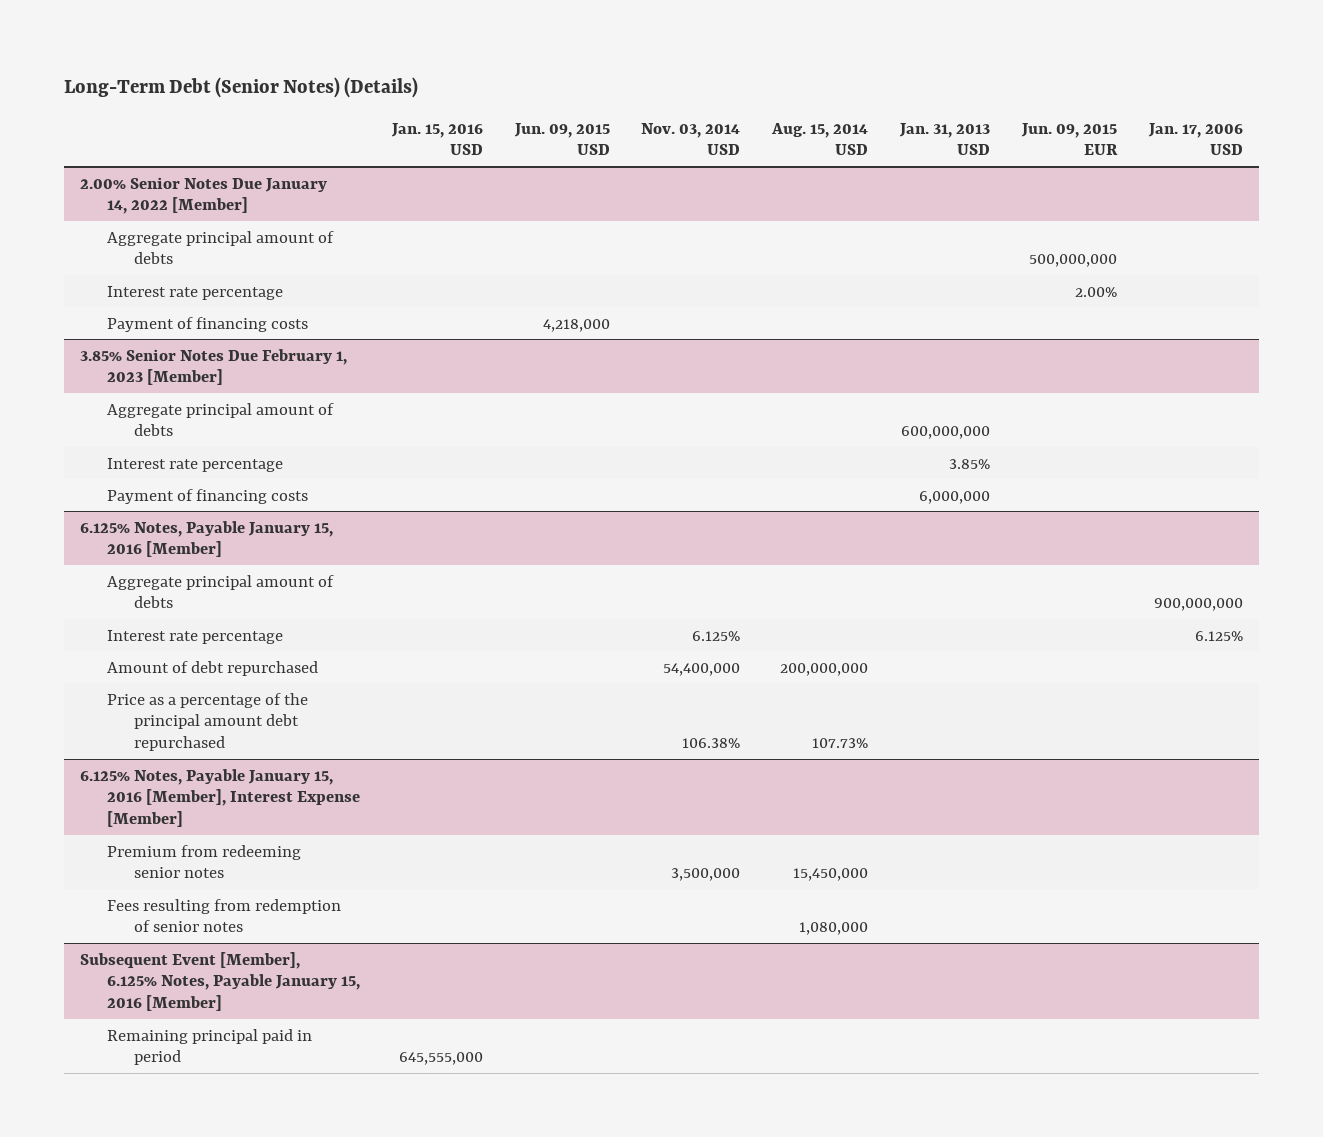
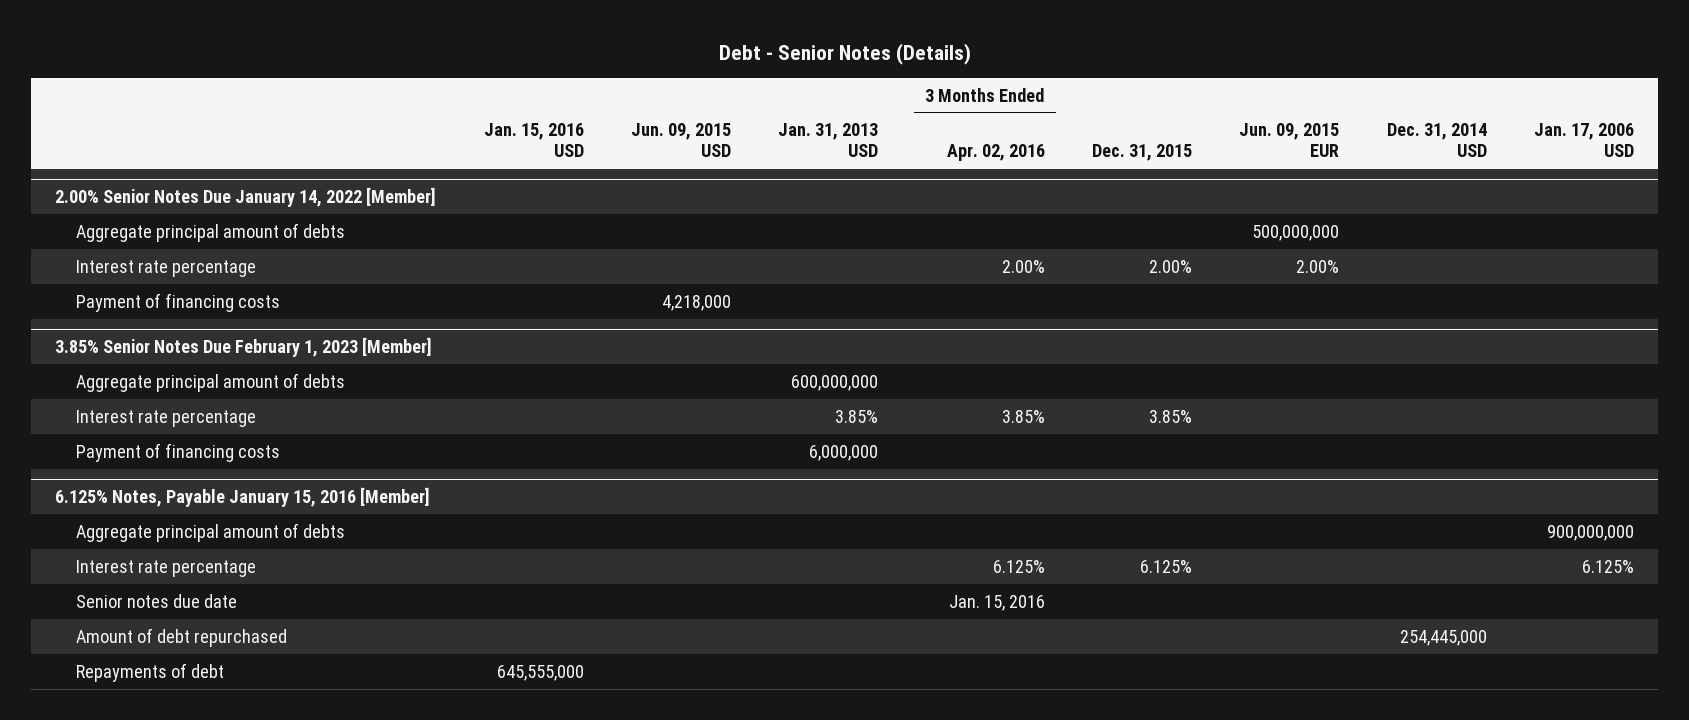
- Long-Term Debt (Senior Notes) (Details)
+ Debt - Senior Notes (Details)
- | Jan. 15, 2016 USD | Jun. 09, 2015 USD | Nov. 03, 2014 USD | Aug. 15, 2014 USD | Jan. 31, 2013 USD | Jun. 09, 2015 EUR | Jan. 17, 2006 USD
+ | Jan. 15, 2016 USD | Jun. 09, 2015 USD | Jan. 31, 2013 USD | 3 Months Ended Apr. 02, 2016 | Dec. 31, 2015 | Jun. 09, 2015 EUR | Dec. 31, 2014 USD | Jan. 17, 2006 USD
@ 6.125% Notes, Payable January 15, 2016 [Member]
+ Senior notes due date | | | | Jan. 15, 2016 | | | |
- Price as a percentage of the principal amount debt repurchased | | | 106.38% | 107.73% | | |
- 6.125% Notes, Payable January 15, 2016 [Member], Interest Expense [Member]
- Premium from redeeming senior notes | | | 3,500,000 | 15,450,000 | | |
- Fees resulting from redemption of senior notes | | | | 1,080,000 | | |
- Subsequent Event [Member], 6.125% Notes, Payable January 15, 2016 [Member]
- Remaining principal paid in period | 645,555,000 | | | | | |
@ 6.125% Notes, Payable January 15, 2016 [Member]
+ Repayments of debt | 645,555,000 | | | | | | |

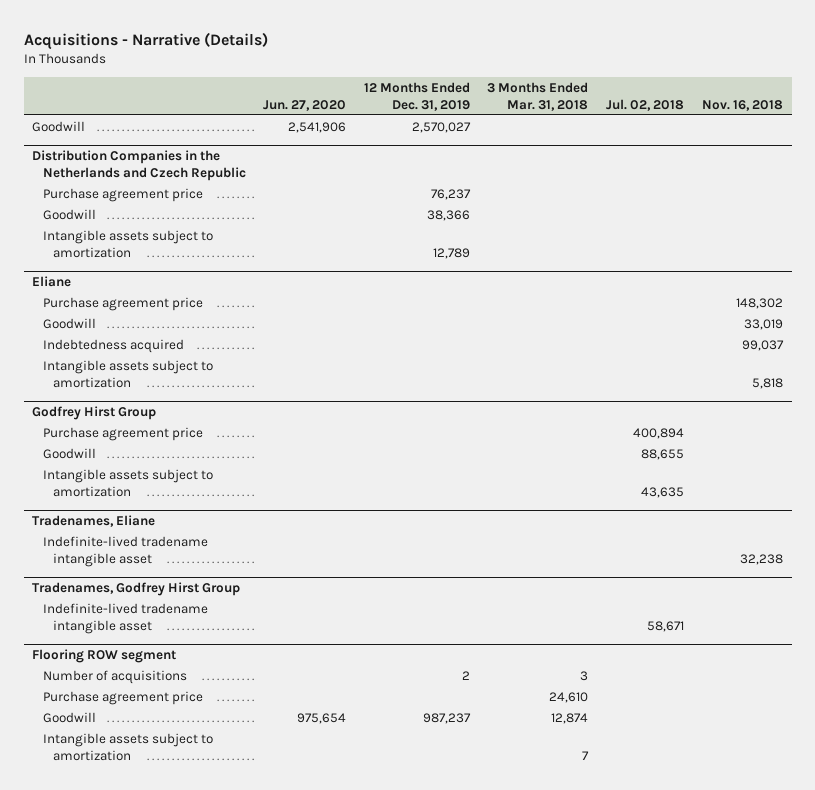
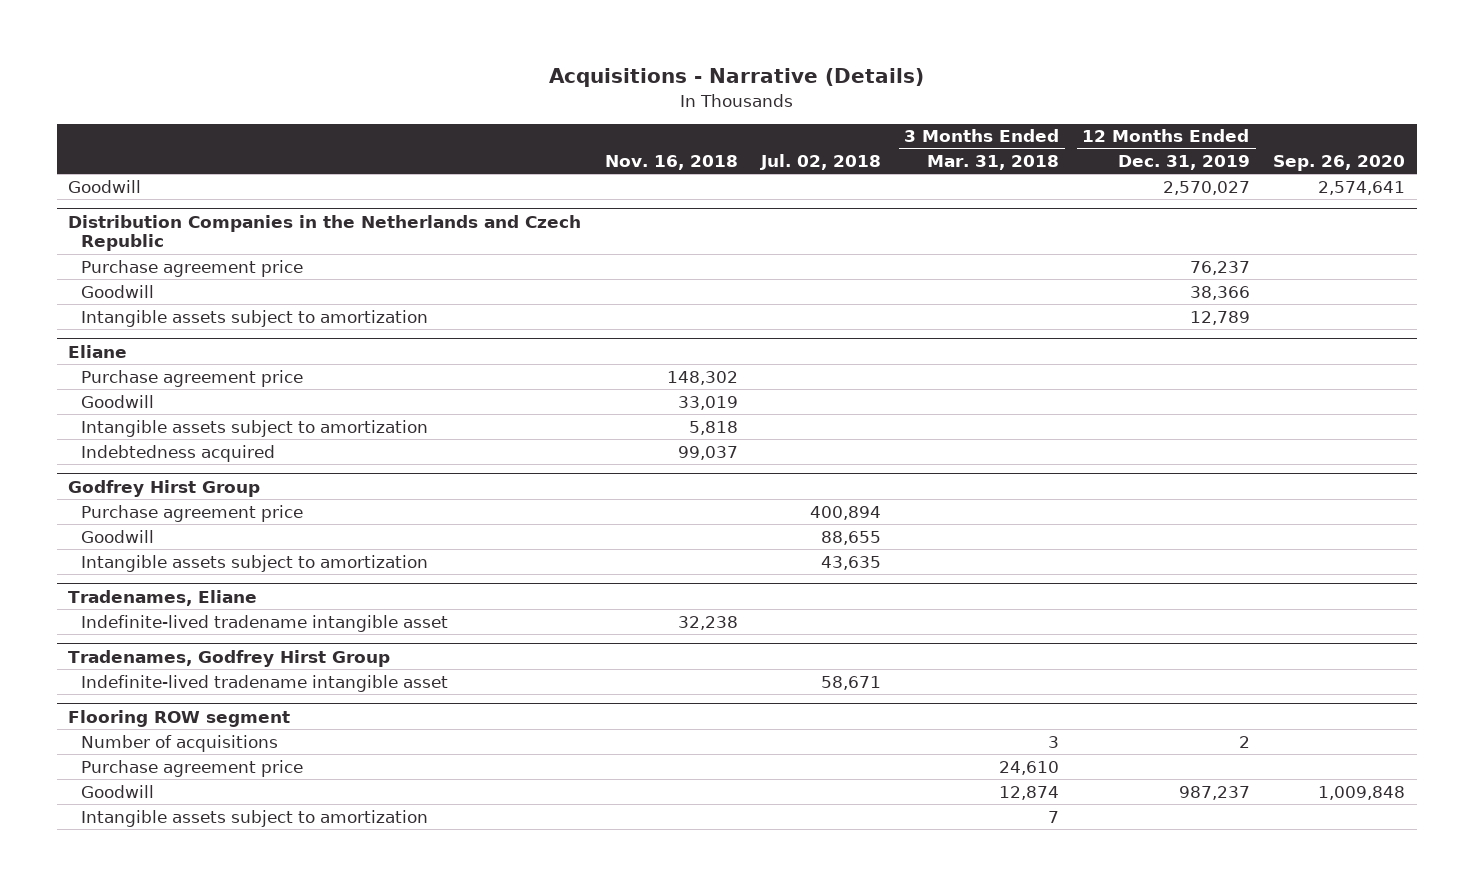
- | Jun. 27, 2020 | 12 Months Ended Dec. 31, 2019 | 3 Months Ended Mar. 31, 2018 | Jul. 02, 2018 | Nov. 16, 2018
+ | Nov. 16, 2018 | Jul. 02, 2018 | 3 Months Ended Mar. 31, 2018 | 12 Months Ended Dec. 31, 2019 | Sep. 26, 2020
@ Eliane
moved down: Indebtedness acquired | 99,037 | | | |

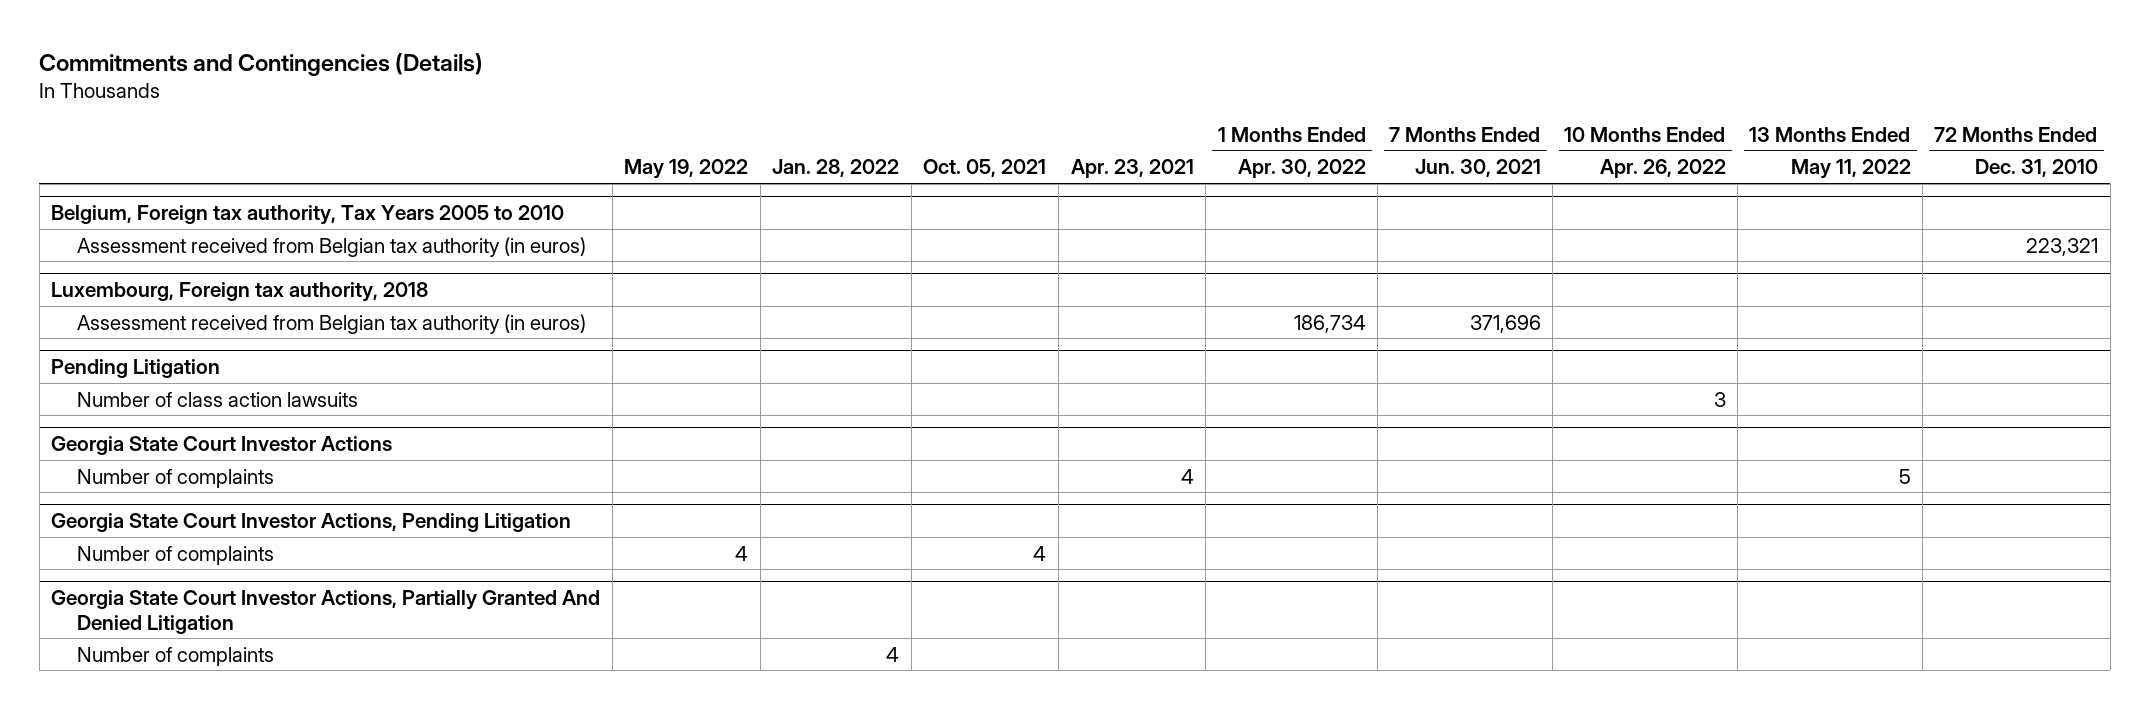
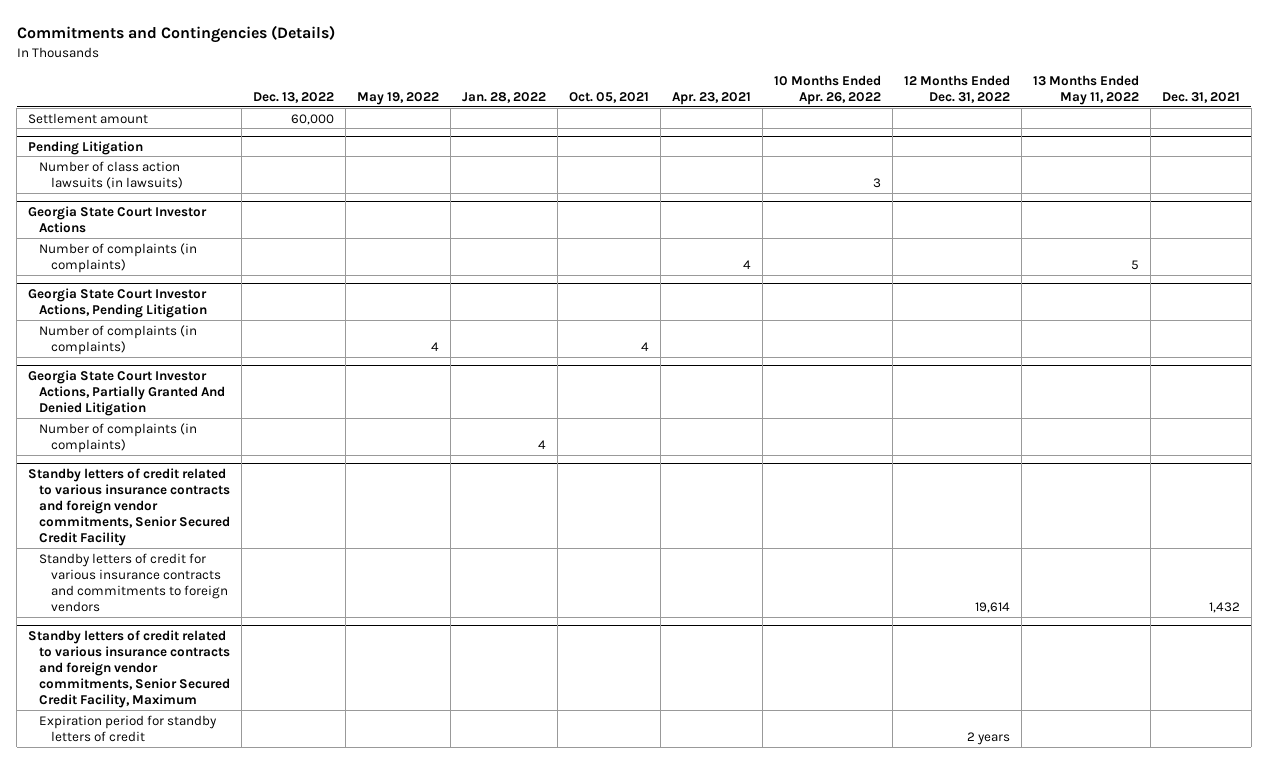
- | May 19, 2022 | Jan. 28, 2022 | Oct. 05, 2021 | Apr. 23, 2021 | 1 Months Ended Apr. 30, 2022 | 7 Months Ended Jun. 30, 2021 | 10 Months Ended Apr. 26, 2022 | 13 Months Ended May 11, 2022 | 72 Months Ended Dec. 31, 2010
+ | Dec. 13, 2022 | May 19, 2022 | Jan. 28, 2022 | Oct. 05, 2021 | Apr. 23, 2021 | 10 Months Ended Apr. 26, 2022 | 12 Months Ended Dec. 31, 2022 | 13 Months Ended May 11, 2022 | Dec. 31, 2021
- Belgium, Foreign tax authority, Tax Years 2005 to 2010
- Assessment received from Belgian tax authority (in euros) | | | | | | | | | 223,321
- Luxembourg, Foreign tax authority, 2018
- Assessment received from Belgian tax authority (in euros) | | | | | 186,734 | 371,696 | | |
+ Settlement amount | 60,000 | | | | | | | |
@ Pending Litigation
- Number of class action lawsuits | | | | | | | 3 | |
+ Number of class action lawsuits (in lawsuits) | | | | | | 3 | | |
@ Georgia State Court Investor Actions
- Number of complaints | | | | 4 | | | | 5 |
+ Number of complaints (in complaints) | | | | | 4 | | | 5 |
@ Georgia State Court Investor Actions, Pending Litigation
- Number of complaints | 4 | | 4 | | | | | |
+ Number of complaints (in complaints) | | 4 | | 4 | | | | |
@ Georgia State Court Investor Actions, Partially Granted And Denied Litigation
- Number of complaints | | 4 | | | | | | |
+ Number of complaints (in complaints) | | | 4 | | | | | |
+ Standby letters of credit related to various insurance contracts and foreign vendor commitments, Senior Secured Credit Facility
+ Standby letters of credit for various insurance contracts and commitments to foreign vendors | | | | | | | 19,614 | | 1,432
+ Standby letters of credit related to various insurance contracts and foreign vendor commitments, Senior Secured Credit Facility, Maximum
+ Expiration period for standby letters of credit | | | | | | | 2 years | |

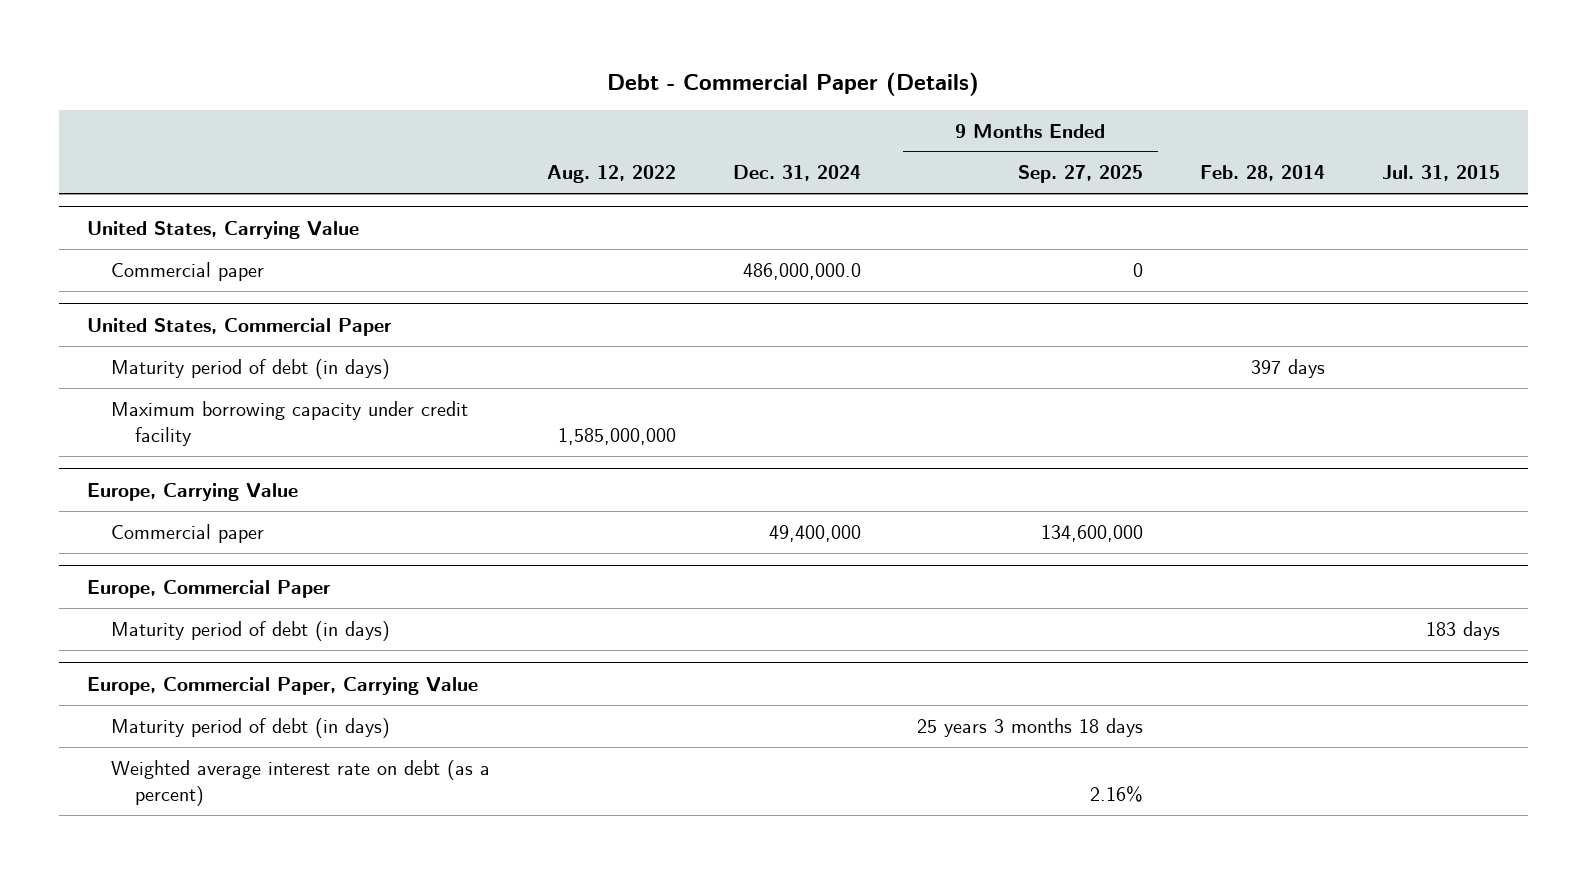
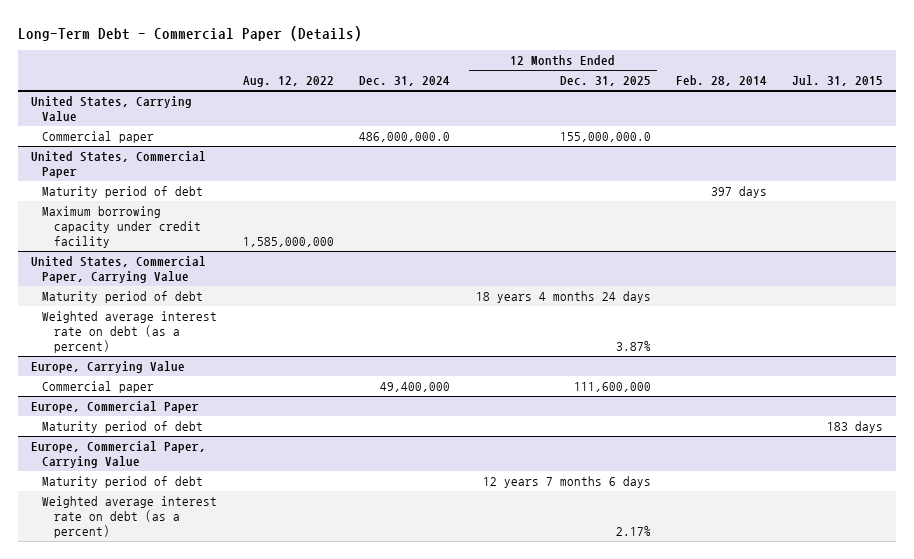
- Debt - Commercial Paper (Details)
+ Long-Term Debt - Commercial Paper (Details)
- | Aug. 12, 2022 | Dec. 31, 2024 | 9 Months Ended Sep. 27, 2025 | Feb. 28, 2014 | Jul. 31, 2015
+ | Aug. 12, 2022 | Dec. 31, 2024 | 12 Months Ended Dec. 31, 2025 | Feb. 28, 2014 | Jul. 31, 2015
@ United States, Commercial Paper
- Maturity period of debt (in days) | | | | 397 days |
+ Maturity period of debt | | | | 397 days |
+ United States, Commercial Paper, Carrying Value
+ Maturity period of debt | | | 18 years 4 months 24 days | |
+ Weighted average interest rate on debt (as a percent) | | | 3.87% | |
@ Europe, Commercial Paper
- Maturity period of debt (in days) | | | | | 183 days
+ Maturity period of debt | | | | | 183 days
@ Europe, Commercial Paper, Carrying Value
- Maturity period of debt (in days) | | | 25 years 3 months 18 days | |
+ Maturity period of debt | | | 12 years 7 months 6 days | |

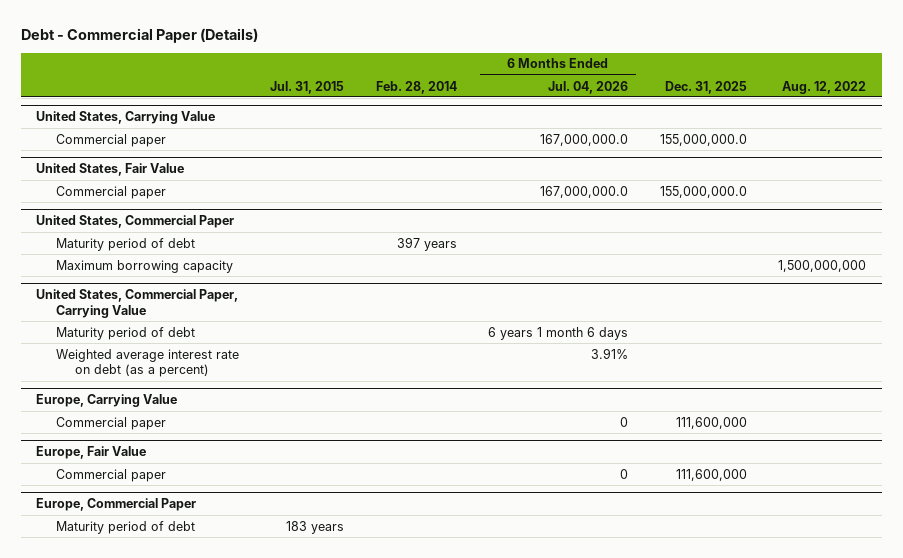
- Long-Term Debt - Commercial Paper (Details)
+ Debt - Commercial Paper (Details)
- | Aug. 12, 2022 | Dec. 31, 2024 | 12 Months Ended Dec. 31, 2025 | Feb. 28, 2014 | Jul. 31, 2015
+ | Jul. 31, 2015 | Feb. 28, 2014 | 6 Months Ended Jul. 04, 2026 | Dec. 31, 2025 | Aug. 12, 2022
+ United States, Fair Value
+ Commercial paper | | | 167,000,000.0 | 155,000,000.0 |
@ United States, Commercial Paper
- Maturity period of debt | | | | 397 days |
- Maximum borrowing capacity under credit facility | 1,585,000,000 | | | |
+ Maturity period of debt | | 397 years | | |
+ Maximum borrowing capacity | | | | | 1,500,000,000
+ Europe, Fair Value
+ Commercial paper | | | 0 | 111,600,000 |
@ Europe, Commercial Paper
- Maturity period of debt | | | | | 183 days
- Europe, Commercial Paper, Carrying Value
- Maturity period of debt | | | 12 years 7 months 6 days | |
- Weighted average interest rate on debt (as a percent) | | | 2.17% | |
@ Europe, Commercial Paper
+ Maturity period of debt | 183 years | | | |

